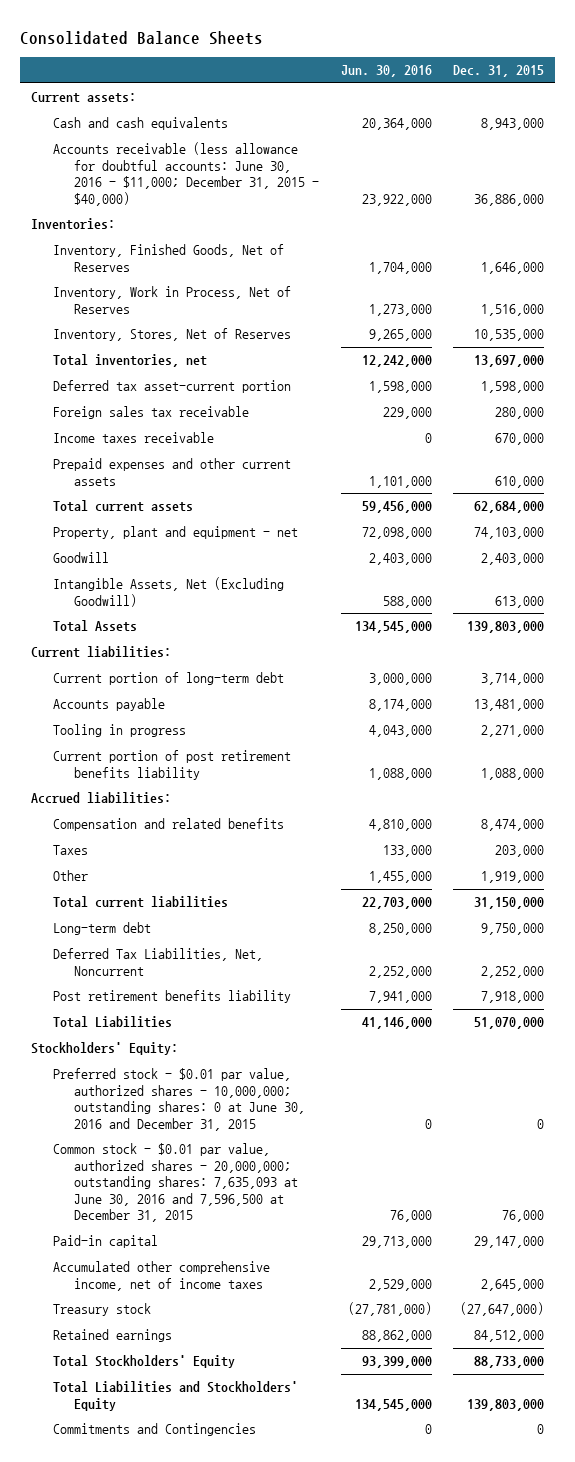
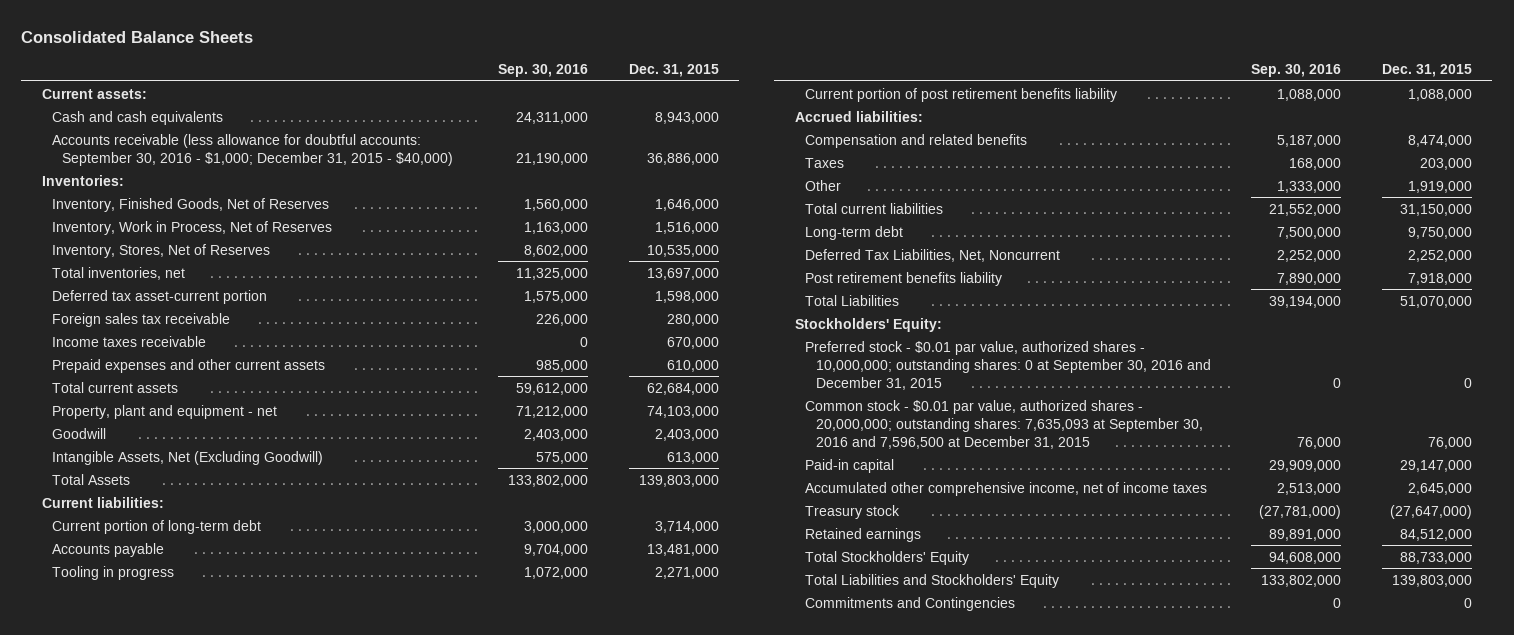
- | Jun. 30, 2016 | Dec. 31, 2015
+ | Sep. 30, 2016 | Dec. 31, 2015
- Accounts receivable (less allowance for doubtful accounts: June 30, 2016 - $11,000; December 31, 2015 - $40,000) | 23,922,000 | 36,886,000
+ Accounts receivable (less allowance for doubtful accounts: September 30, 2016 - $1,000; December 31, 2015 - $40,000) | 21,190,000 | 36,886,000
- Preferred stock - $0.01 par value, authorized shares - 10,000,000; outstanding shares: 0 at June 30, 2016 and December 31, 2015 | 0 | 0
- Common stock - $0.01 par value, authorized shares - 20,000,000; outstanding shares: 7,635,093 at June 30, 2016 and 7,596,500 at December 31, 2015 | 76,000 | 76,000
+ Preferred stock - $0.01 par value, authorized shares - 10,000,000; outstanding shares: 0 at September 30, 2016 and December 31, 2015 | 0 | 0
+ Common stock - $0.01 par value, authorized shares - 20,000,000; outstanding shares: 7,635,093 at September 30, 2016 and 7,596,500 at December 31, 2015 | 76,000 | 76,000

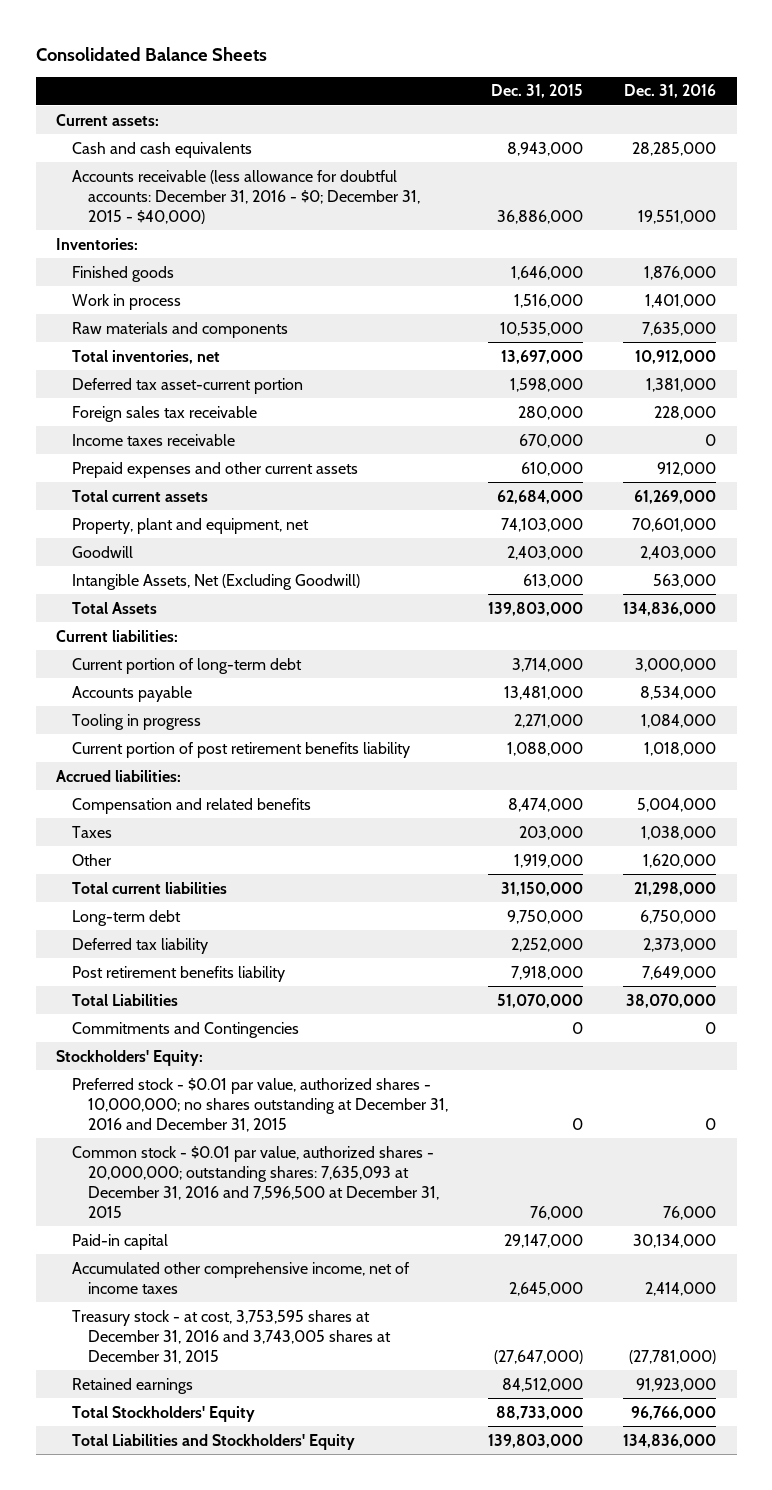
- | Sep. 30, 2016 | Dec. 31, 2015
+ | Dec. 31, 2015 | Dec. 31, 2016
- Accounts receivable (less allowance for doubtful accounts: September 30, 2016 - $1,000; December 31, 2015 - $40,000) | 21,190,000 | 36,886,000
+ Accounts receivable (less allowance for doubtful accounts: December 31, 2016 - $0; December 31, 2015 - $40,000) | 36,886,000 | 19,551,000
- Inventory, Finished Goods, Net of Reserves | 1,560,000 | 1,646,000
- Inventory, Work in Process, Net of Reserves | 1,163,000 | 1,516,000
- Inventory, Stores, Net of Reserves | 8,602,000 | 10,535,000
+ Finished goods | 1,646,000 | 1,876,000
+ Work in process | 1,516,000 | 1,401,000
+ Raw materials and components | 10,535,000 | 7,635,000
- Property, plant and equipment - net | 71,212,000 | 74,103,000
+ Property, plant and equipment, net | 74,103,000 | 70,601,000
- Deferred Tax Liabilities, Net, Noncurrent | 2,252,000 | 2,252,000
+ Deferred tax liability | 2,252,000 | 2,373,000
moved up: Commitments and Contingencies | 0 | 0
- Preferred stock - $0.01 par value, authorized shares - 10,000,000; outstanding shares: 0 at September 30, 2016 and December 31, 2015 | 0 | 0
- Common stock - $0.01 par value, authorized shares - 20,000,000; outstanding shares: 7,635,093 at September 30, 2016 and 7,596,500 at December 31, 2015 | 76,000 | 76,000
+ Preferred stock - $0.01 par value, authorized shares - 10,000,000; no shares outstanding at December 31, 2016 and December 31, 2015 | 0 | 0
+ Common stock - $0.01 par value, authorized shares - 20,000,000; outstanding shares: 7,635,093 at December 31, 2016 and 7,596,500 at December 31, 2015 | 76,000 | 76,000
- Treasury stock | (27,781,000) | (27,647,000)
+ Treasury stock - at cost, 3,753,595 shares at December 31, 2016 and 3,743,005 shares at December 31, 2015 | (27,647,000) | (27,781,000)

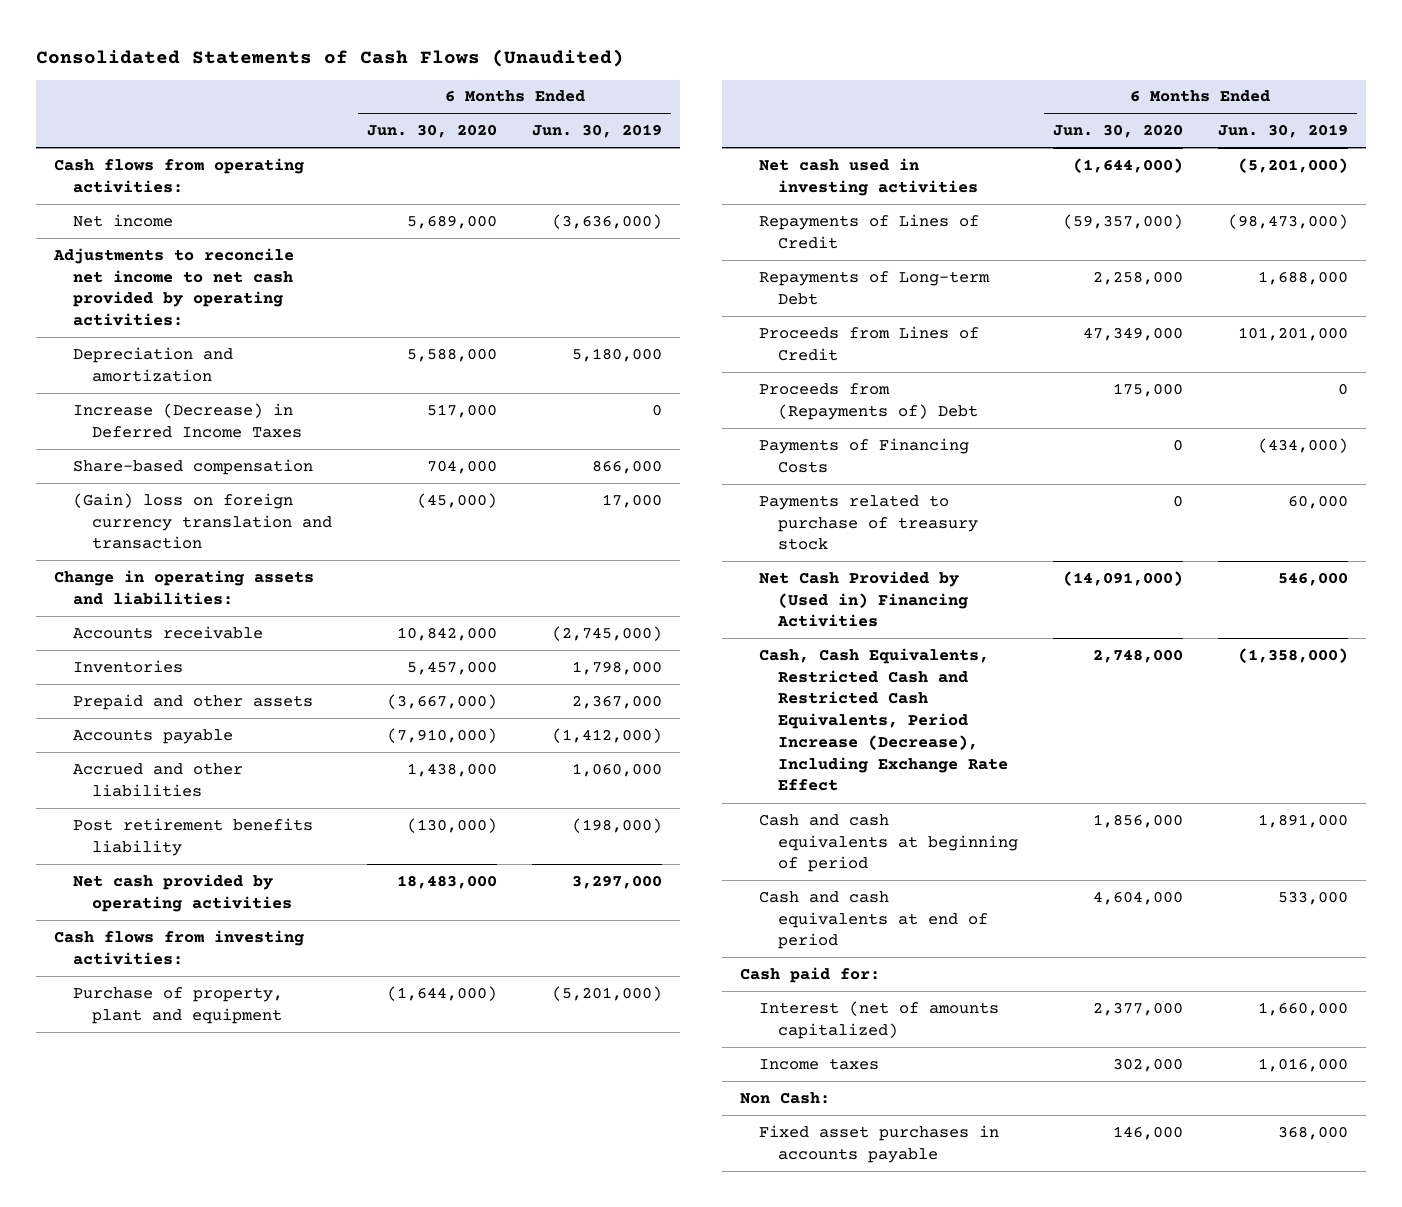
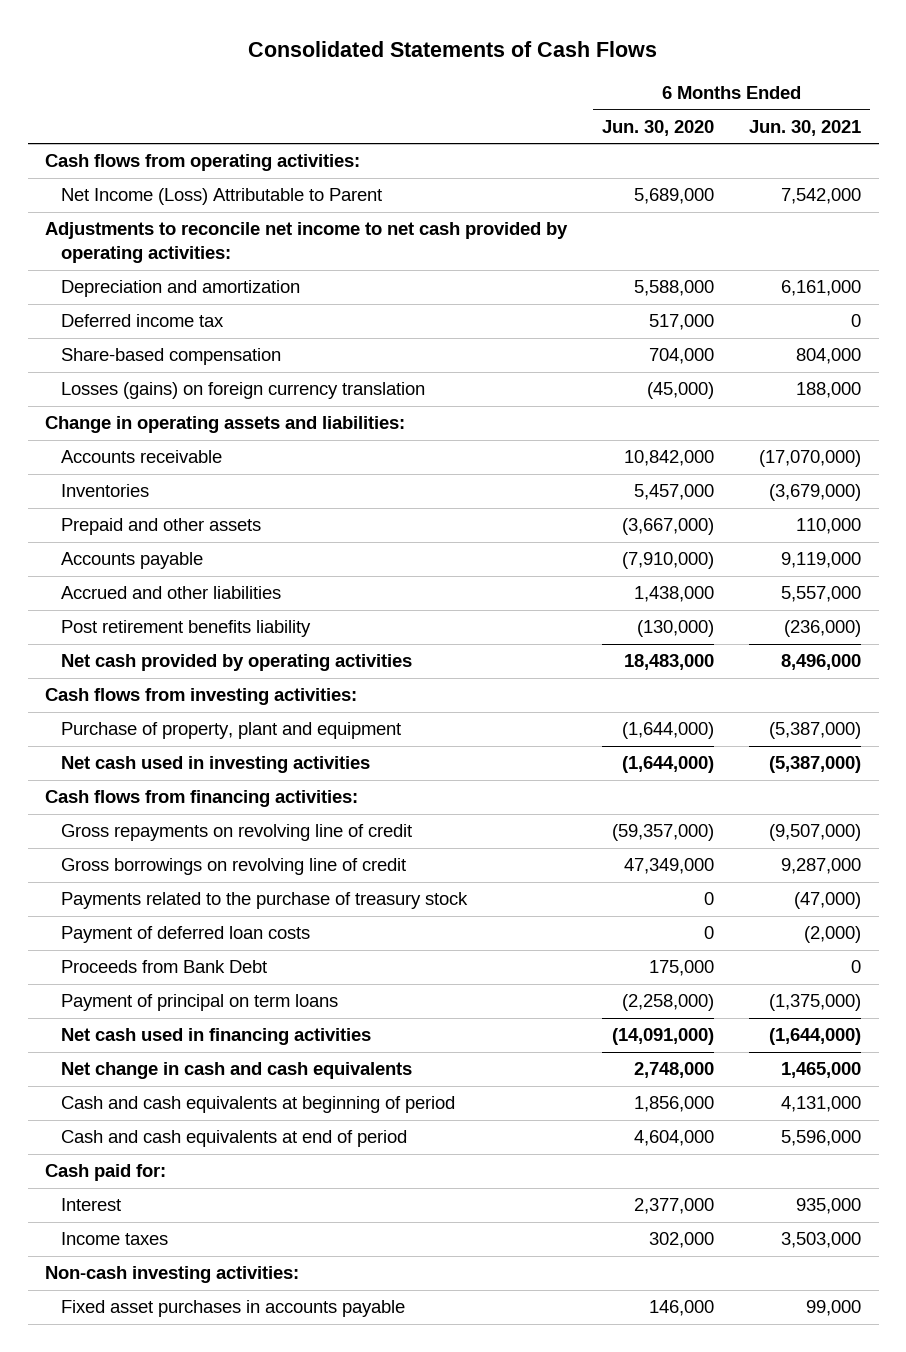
- Consolidated Statements of Cash Flows (Unaudited)
+ Consolidated Statements of Cash Flows
- | 6 Months Ended Jun. 30, 2020 | 6 Months Ended Jun. 30, 2019
+ | 6 Months Ended Jun. 30, 2020 | 6 Months Ended Jun. 30, 2021
- Net income | 5,689,000 | (3,636,000)
+ Net Income (Loss) Attributable to Parent | 5,689,000 | 7,542,000
- Increase (Decrease) in Deferred Income Taxes | 517,000 | 0
+ Deferred income tax | 517,000 | 0
- (Gain) loss on foreign currency translation and transaction | (45,000) | 17,000
+ Losses (gains) on foreign currency translation | (45,000) | 188,000
- Repayments of Lines of Credit | (59,357,000) | (98,473,000)
- Repayments of Long-term Debt | 2,258,000 | 1,688,000
- Proceeds from Lines of Credit | 47,349,000 | 101,201,000
- Proceeds from (Repayments of) Debt | 175,000 | 0
- Payments of Financing Costs | 0 | (434,000)
- Payments related to purchase of treasury stock | 0 | 60,000
- Net Cash Provided by (Used in) Financing Activities | (14,091,000) | 546,000
- Cash, Cash Equivalents, Restricted Cash and Restricted Cash Equivalents, Period Increase (Decrease), Including Exchange Rate Effect | 2,748,000 | (1,358,000)
+ Cash flows from financing activities:
+ Gross repayments on revolving line of credit | (59,357,000) | (9,507,000)
+ Gross borrowings on revolving line of credit | 47,349,000 | 9,287,000
+ Payments related to the purchase of treasury stock | 0 | (47,000)
+ Payment of deferred loan costs | 0 | (2,000)
+ Proceeds from Bank Debt | 175,000 | 0
+ Payment of principal on term loans | (2,258,000) | (1,375,000)
+ Net cash used in financing activities | (14,091,000) | (1,644,000)
+ Net change in cash and cash equivalents | 2,748,000 | 1,465,000
- Interest (net of amounts capitalized) | 2,377,000 | 1,660,000
+ Interest | 2,377,000 | 935,000
- Non Cash:
+ Non-cash investing activities:

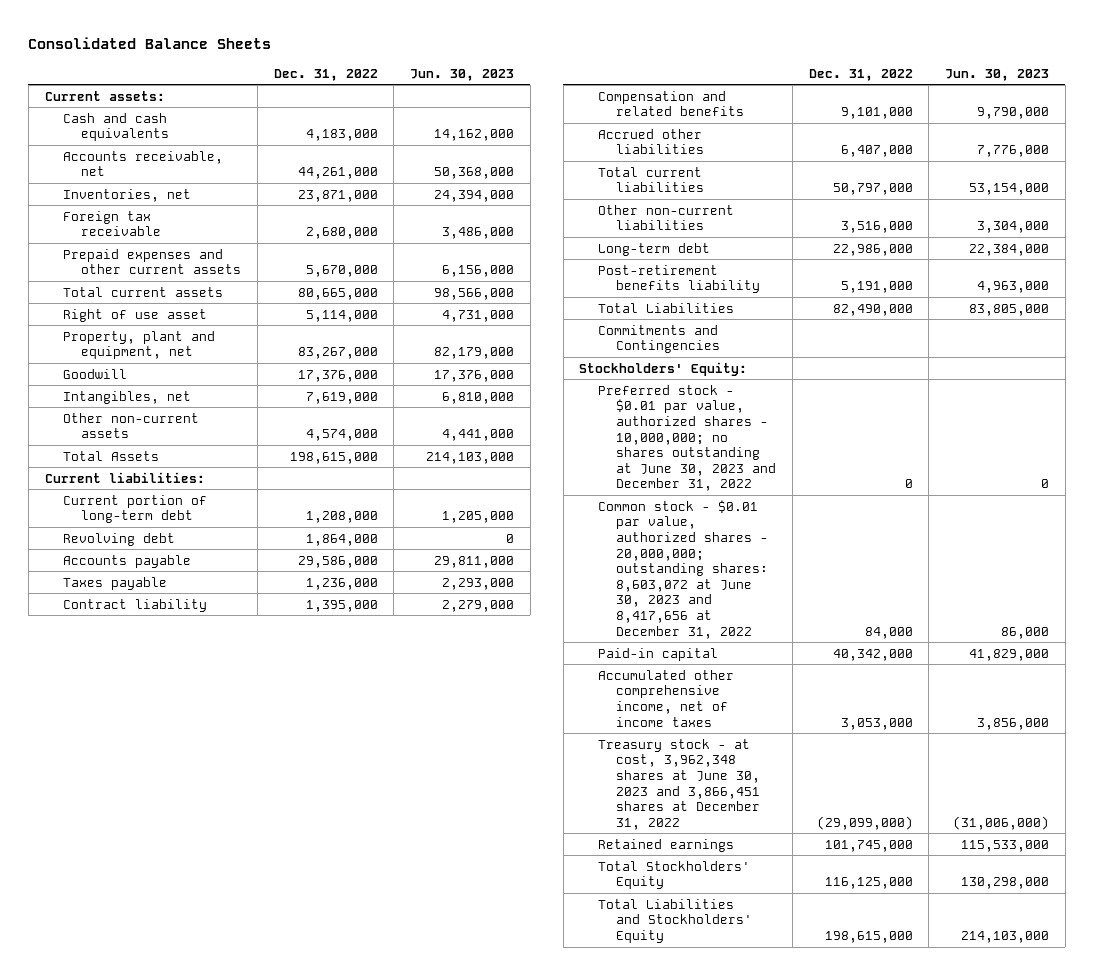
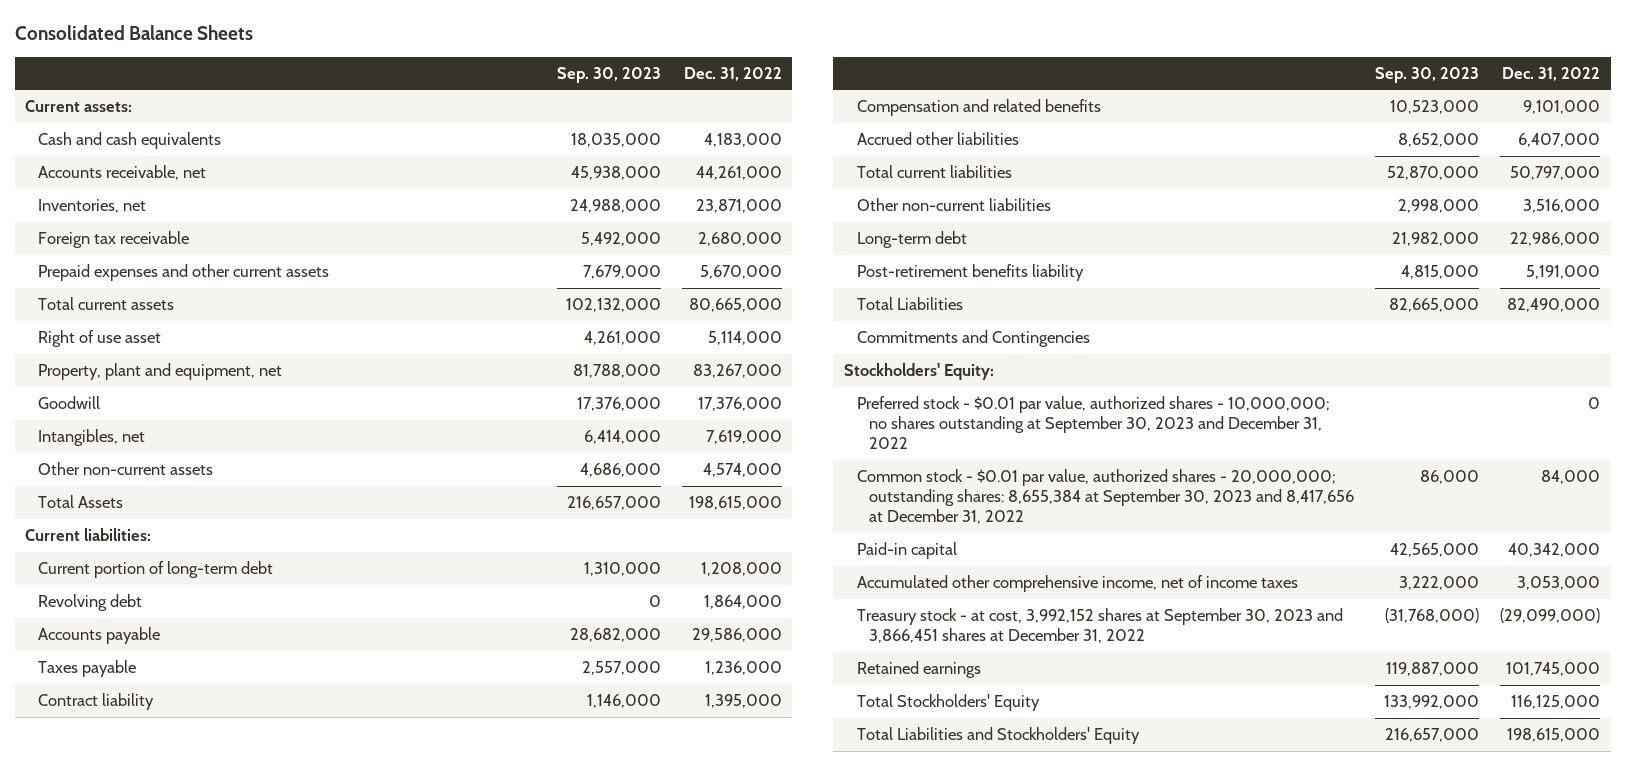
- | Dec. 31, 2022 | Jun. 30, 2023
+ | Sep. 30, 2023 | Dec. 31, 2022
- Preferred stock - $0.01 par value, authorized shares - 10,000,000; no shares outstanding at June 30, 2023 and December 31, 2022 | 0 | 0
- Common stock - $0.01 par value, authorized shares - 20,000,000; outstanding shares: 8,603,072 at June 30, 2023 and 8,417,656 at December 31, 2022 | 84,000 | 86,000
+ Preferred stock - $0.01 par value, authorized shares - 10,000,000; no shares outstanding at September 30, 2023 and December 31, 2022 | | 0
+ Common stock - $0.01 par value, authorized shares - 20,000,000; outstanding shares: 8,655,384 at September 30, 2023 and 8,417,656 at December 31, 2022 | 86,000 | 84,000
- Treasury stock - at cost, 3,962,348 shares at June 30, 2023 and 3,866,451 shares at December 31, 2022 | (29,099,000) | (31,006,000)
+ Treasury stock - at cost, 3,992,152 shares at September 30, 2023 and 3,866,451 shares at December 31, 2022 | (31,768,000) | (29,099,000)

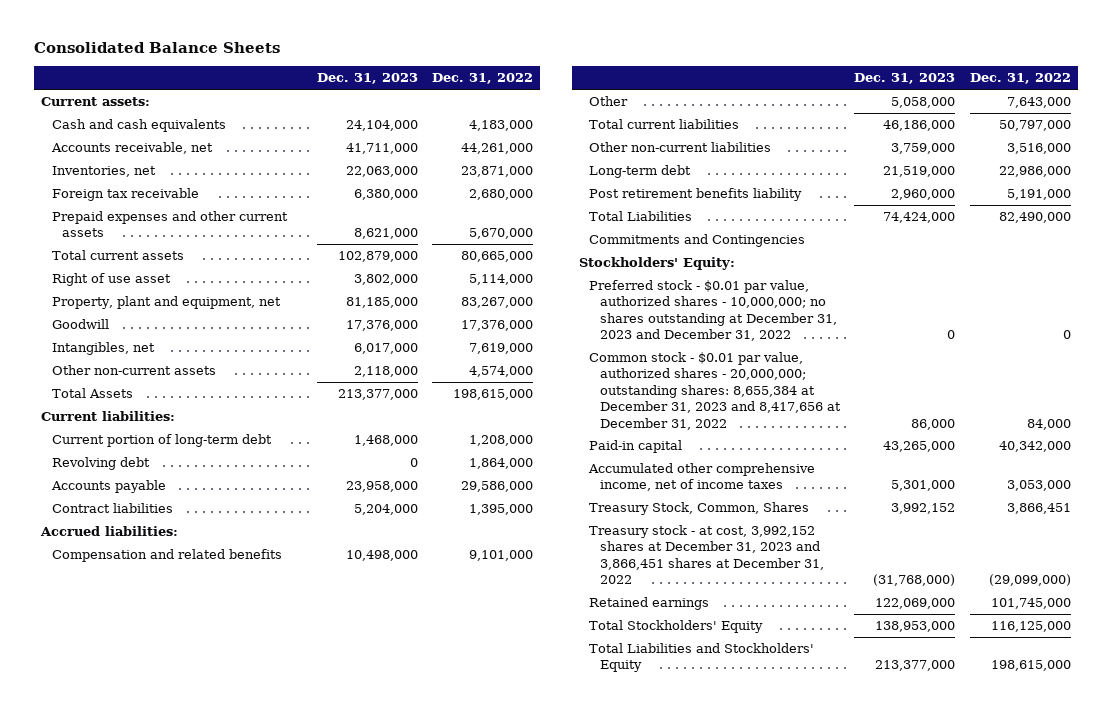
- | Sep. 30, 2023 | Dec. 31, 2022
+ | Dec. 31, 2023 | Dec. 31, 2022
- Taxes payable | 2,557,000 | 1,236,000
- Contract liability | 1,146,000 | 1,395,000
+ Contract liabilities | 5,204,000 | 1,395,000
+ Accrued liabilities:
- Accrued other liabilities | 8,652,000 | 6,407,000
+ Other | 5,058,000 | 7,643,000
- Post-retirement benefits liability | 4,815,000 | 5,191,000
+ Post retirement benefits liability | 2,960,000 | 5,191,000
- Preferred stock - $0.01 par value, authorized shares - 10,000,000; no shares outstanding at September 30, 2023 and December 31, 2022 | | 0
- Common stock - $0.01 par value, authorized shares - 20,000,000; outstanding shares: 8,655,384 at September 30, 2023 and 8,417,656 at December 31, 2022 | 86,000 | 84,000
+ Preferred stock - $0.01 par value, authorized shares - 10,000,000; no shares outstanding at December 31, 2023 and December 31, 2022 | 0 | 0
+ Common stock - $0.01 par value, authorized shares - 20,000,000; outstanding shares: 8,655,384 at December 31, 2023 and 8,417,656 at December 31, 2022 | 86,000 | 84,000
- Treasury stock - at cost, 3,992,152 shares at September 30, 2023 and 3,866,451 shares at December 31, 2022 | (31,768,000) | (29,099,000)
+ Treasury Stock, Common, Shares | 3,992,152 | 3,866,451
+ Treasury stock - at cost, 3,992,152 shares at December 31, 2023 and 3,866,451 shares at December 31, 2022 | (31,768,000) | (29,099,000)

